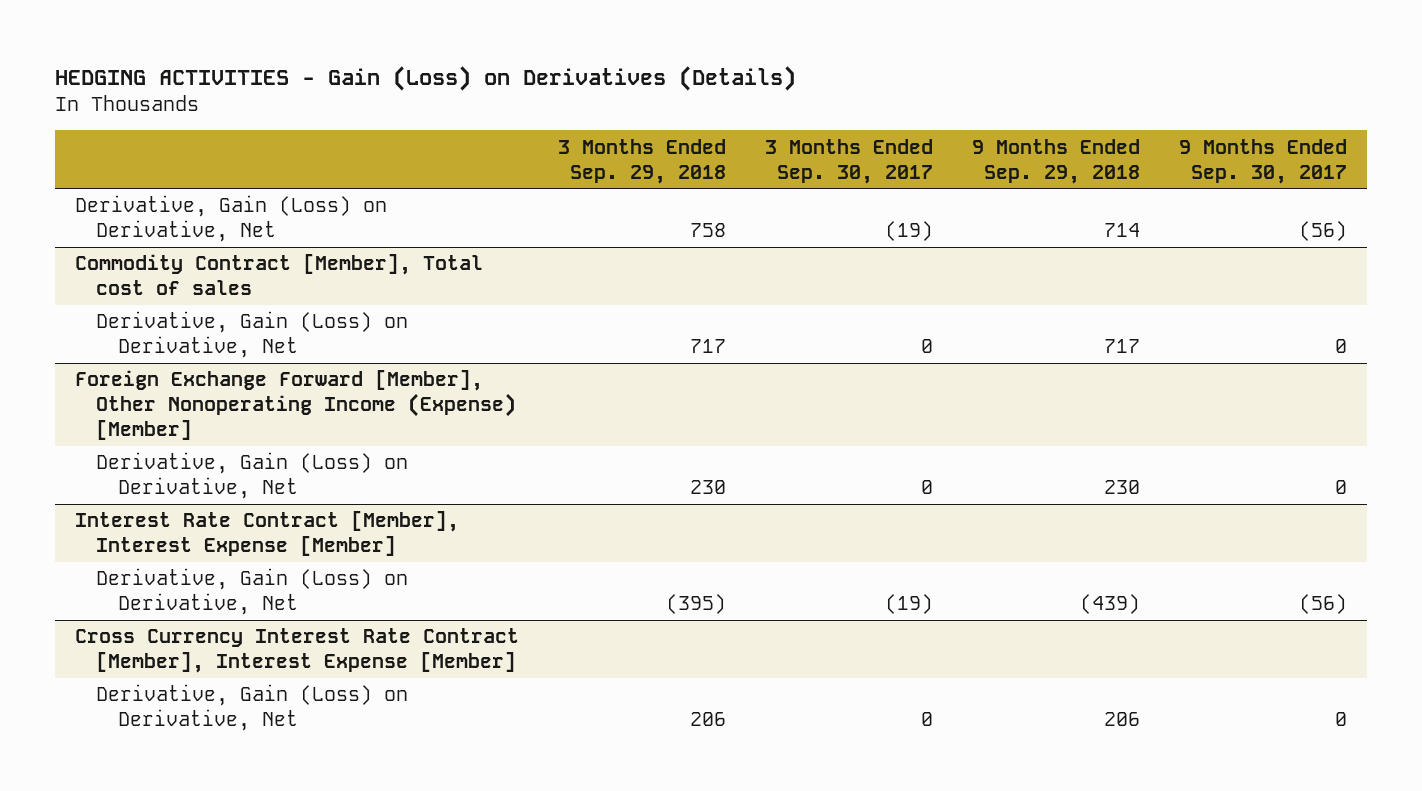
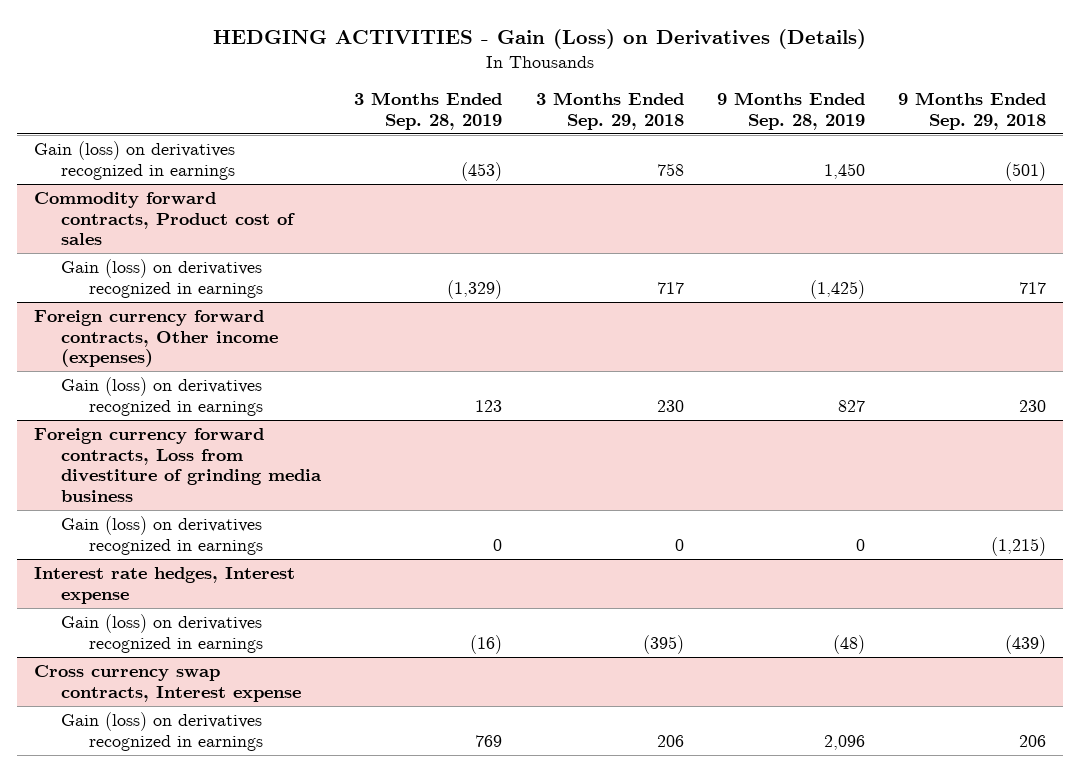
- | 3 Months Ended Sep. 29, 2018 | 3 Months Ended Sep. 30, 2017 | 9 Months Ended Sep. 29, 2018 | 9 Months Ended Sep. 30, 2017
+ | 3 Months Ended Sep. 28, 2019 | 3 Months Ended Sep. 29, 2018 | 9 Months Ended Sep. 28, 2019 | 9 Months Ended Sep. 29, 2018
- Derivative, Gain (Loss) on Derivative, Net | 758 | (19) | 714 | (56)
- Commodity Contract [Member], Total cost of sales
- Derivative, Gain (Loss) on Derivative, Net | 717 | 0 | 717 | 0
- Foreign Exchange Forward [Member], Other Nonoperating Income (Expense) [Member]
- Derivative, Gain (Loss) on Derivative, Net | 230 | 0 | 230 | 0
- Interest Rate Contract [Member], Interest Expense [Member]
- Derivative, Gain (Loss) on Derivative, Net | (395) | (19) | (439) | (56)
- Cross Currency Interest Rate Contract [Member], Interest Expense [Member]
- Derivative, Gain (Loss) on Derivative, Net | 206 | 0 | 206 | 0
+ Gain (loss) on derivatives recognized in earnings | (453) | 758 | 1,450 | (501)
+ Commodity forward contracts, Product cost of sales
+ Gain (loss) on derivatives recognized in earnings | (1,329) | 717 | (1,425) | 717
+ Foreign currency forward contracts, Other income (expenses)
+ Gain (loss) on derivatives recognized in earnings | 123 | 230 | 827 | 230
+ Foreign currency forward contracts, Loss from divestiture of grinding media business
+ Gain (loss) on derivatives recognized in earnings | 0 | 0 | 0 | (1,215)
+ Interest rate hedges, Interest expense
+ Gain (loss) on derivatives recognized in earnings | (16) | (395) | (48) | (439)
+ Cross currency swap contracts, Interest expense
+ Gain (loss) on derivatives recognized in earnings | 769 | 206 | 2,096 | 206

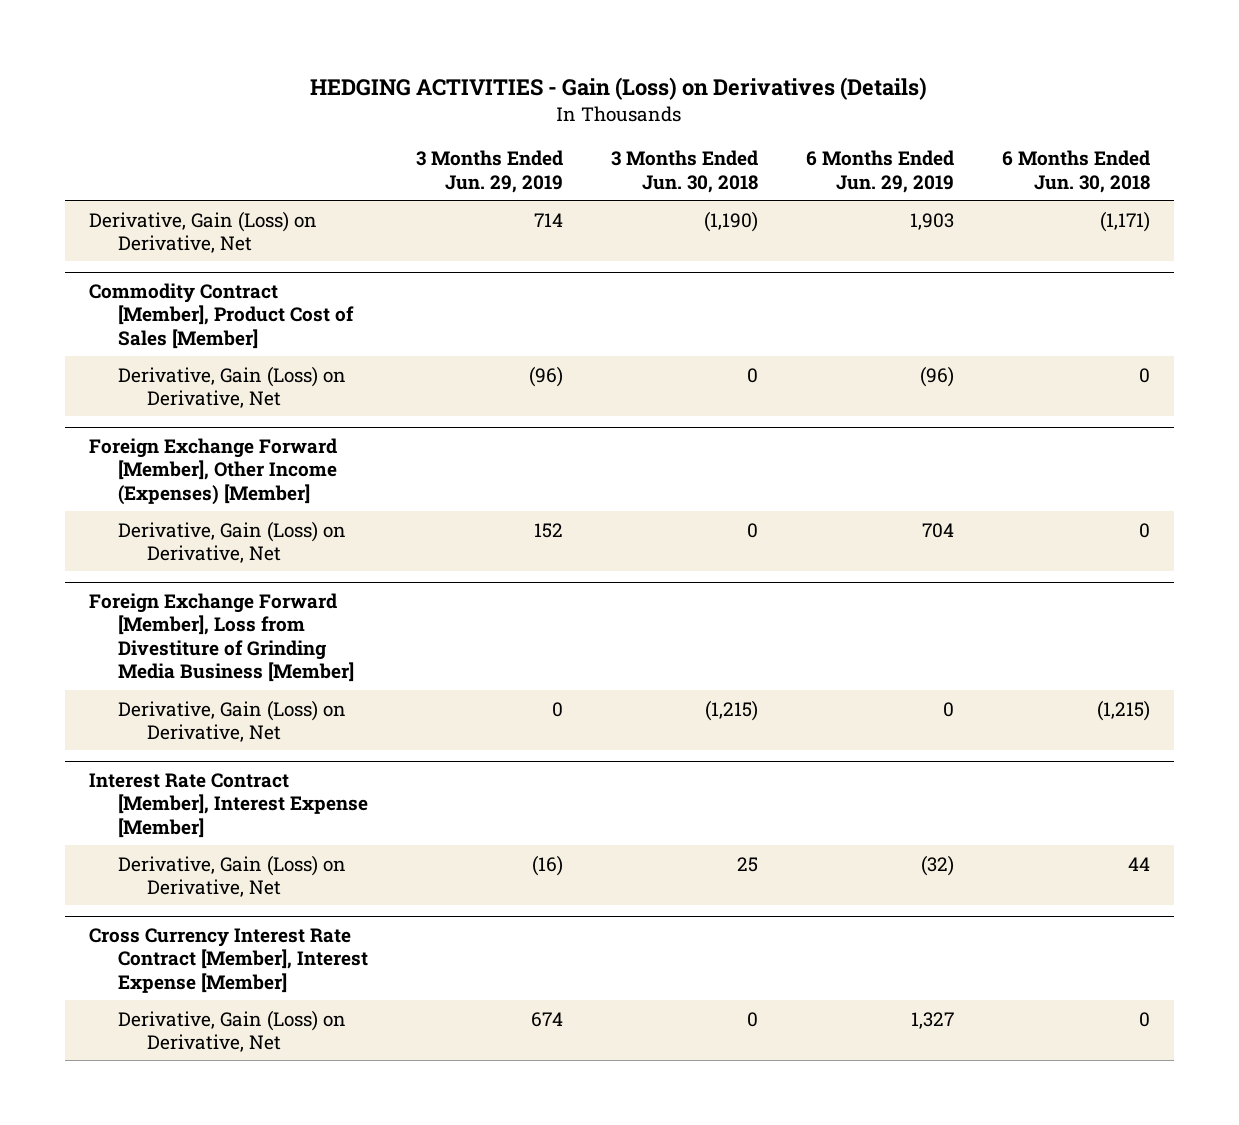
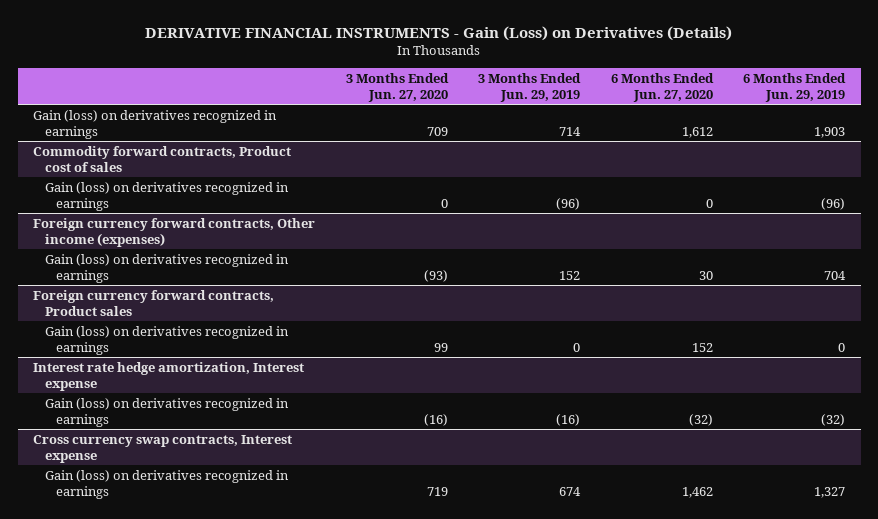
- HEDGING ACTIVITIES - Gain (Loss) on Derivatives (Details)
+ DERIVATIVE FINANCIAL INSTRUMENTS - Gain (Loss) on Derivatives (Details)
- | 3 Months Ended Jun. 29, 2019 | 3 Months Ended Jun. 30, 2018 | 6 Months Ended Jun. 29, 2019 | 6 Months Ended Jun. 30, 2018
+ | 3 Months Ended Jun. 27, 2020 | 3 Months Ended Jun. 29, 2019 | 6 Months Ended Jun. 27, 2020 | 6 Months Ended Jun. 29, 2019
- Derivative, Gain (Loss) on Derivative, Net | 714 | (1,190) | 1,903 | (1,171)
- Commodity Contract [Member], Product Cost of Sales [Member]
- Derivative, Gain (Loss) on Derivative, Net | (96) | 0 | (96) | 0
- Foreign Exchange Forward [Member], Other Income (Expenses) [Member]
- Derivative, Gain (Loss) on Derivative, Net | 152 | 0 | 704 | 0
- Foreign Exchange Forward [Member], Loss from Divestiture of Grinding Media Business [Member]
- Derivative, Gain (Loss) on Derivative, Net | 0 | (1,215) | 0 | (1,215)
- Interest Rate Contract [Member], Interest Expense [Member]
- Derivative, Gain (Loss) on Derivative, Net | (16) | 25 | (32) | 44
- Cross Currency Interest Rate Contract [Member], Interest Expense [Member]
- Derivative, Gain (Loss) on Derivative, Net | 674 | 0 | 1,327 | 0
+ Gain (loss) on derivatives recognized in earnings | 709 | 714 | 1,612 | 1,903
+ Commodity forward contracts, Product cost of sales
+ Gain (loss) on derivatives recognized in earnings | 0 | (96) | 0 | (96)
+ Foreign currency forward contracts, Other income (expenses)
+ Gain (loss) on derivatives recognized in earnings | (93) | 152 | 30 | 704
+ Foreign currency forward contracts, Product sales
+ Gain (loss) on derivatives recognized in earnings | 99 | 0 | 152 | 0
+ Interest rate hedge amortization, Interest expense
+ Gain (loss) on derivatives recognized in earnings | (16) | (16) | (32) | (32)
+ Cross currency swap contracts, Interest expense
+ Gain (loss) on derivatives recognized in earnings | 719 | 674 | 1,462 | 1,327

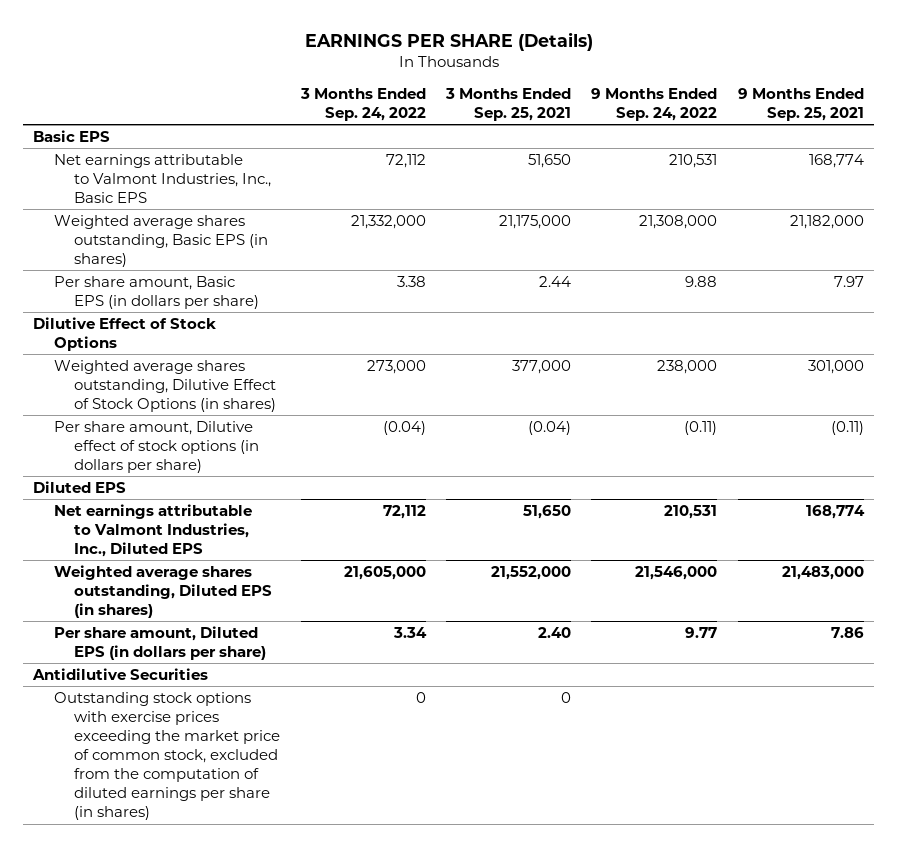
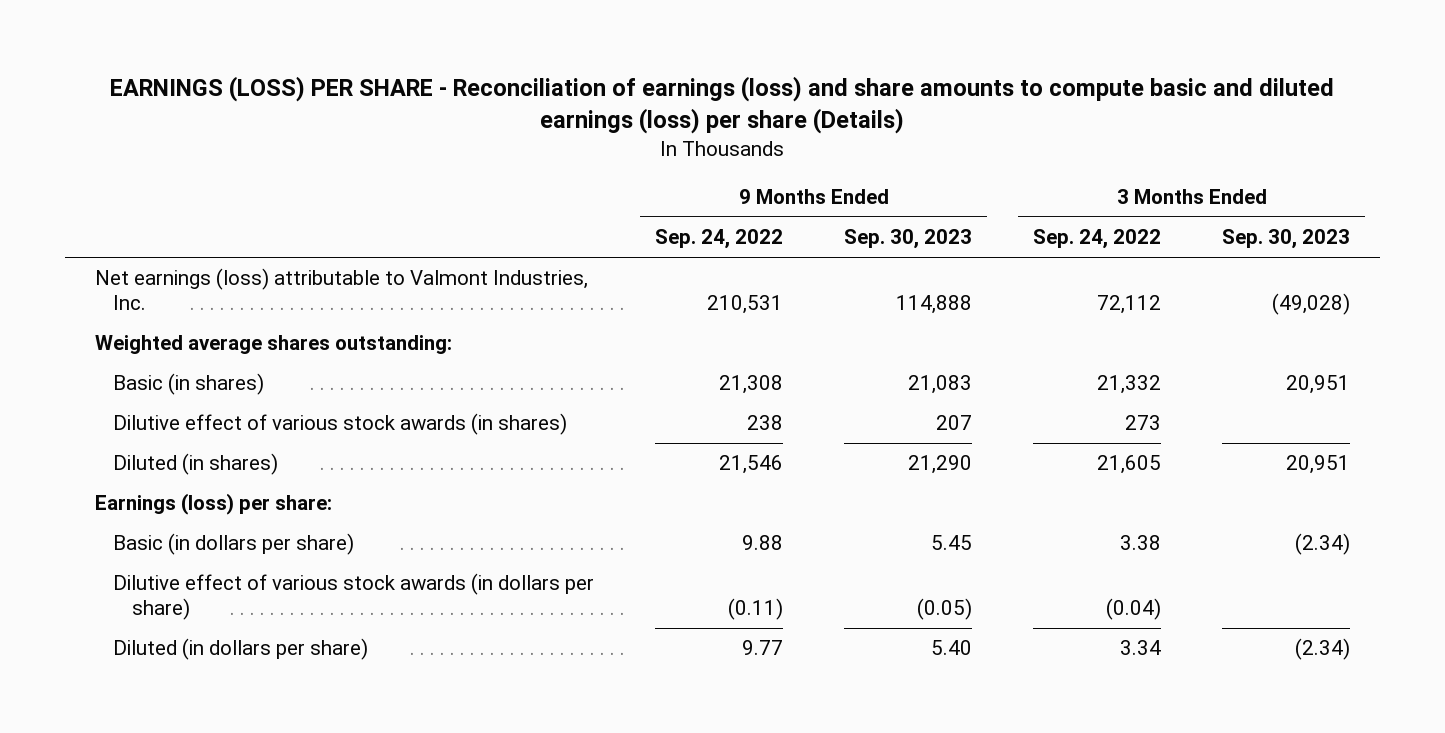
- EARNINGS PER SHARE (Details)
+ EARNINGS (LOSS) PER SHARE - Reconciliation of earnings (loss) and share amounts to compute basic and diluted earnings (loss) per share (Details)
- | 3 Months Ended Sep. 24, 2022 | 3 Months Ended Sep. 25, 2021 | 9 Months Ended Sep. 24, 2022 | 9 Months Ended Sep. 25, 2021
+ | 9 Months Ended Sep. 24, 2022 | 9 Months Ended Sep. 30, 2023 | 3 Months Ended Sep. 24, 2022 | 3 Months Ended Sep. 30, 2023
- Basic EPS
- Net earnings attributable to Valmont Industries, Inc., Basic EPS | 72,112 | 51,650 | 210,531 | 168,774
- Weighted average shares outstanding, Basic EPS (in shares) | 21,332,000 | 21,175,000 | 21,308,000 | 21,182,000
- Per share amount, Basic EPS (in dollars per share) | 3.38 | 2.44 | 9.88 | 7.97
- Dilutive Effect of Stock Options
- Weighted average shares outstanding, Dilutive Effect of Stock Options (in shares) | 273,000 | 377,000 | 238,000 | 301,000
- Per share amount, Dilutive effect of stock options (in dollars per share) | (0.04) | (0.04) | (0.11) | (0.11)
- Diluted EPS
- Net earnings attributable to Valmont Industries, Inc., Diluted EPS | 72,112 | 51,650 | 210,531 | 168,774
- Weighted average shares outstanding, Diluted EPS (in shares) | 21,605,000 | 21,552,000 | 21,546,000 | 21,483,000
- Per share amount, Diluted EPS (in dollars per share) | 3.34 | 2.40 | 9.77 | 7.86
- Antidilutive Securities
- Outstanding stock options with exercise prices exceeding the market price of common stock, excluded from the computation of diluted earnings per share (in shares) | 0 | 0 | |
+ Net earnings (loss) attributable to Valmont Industries, Inc. | 210,531 | 114,888 | 72,112 | (49,028)
+ Weighted average shares outstanding:
+ Basic (in shares) | 21,308 | 21,083 | 21,332 | 20,951
+ Dilutive effect of various stock awards (in shares) | 238 | 207 | 273 |
+ Diluted (in shares) | 21,546 | 21,290 | 21,605 | 20,951
+ Earnings (loss) per share:
+ Basic (in dollars per share) | 9.88 | 5.45 | 3.38 | (2.34)
+ Dilutive effect of various stock awards (in dollars per share) | (0.11) | (0.05) | (0.04) |
+ Diluted (in dollars per share) | 9.77 | 5.40 | 3.34 | (2.34)

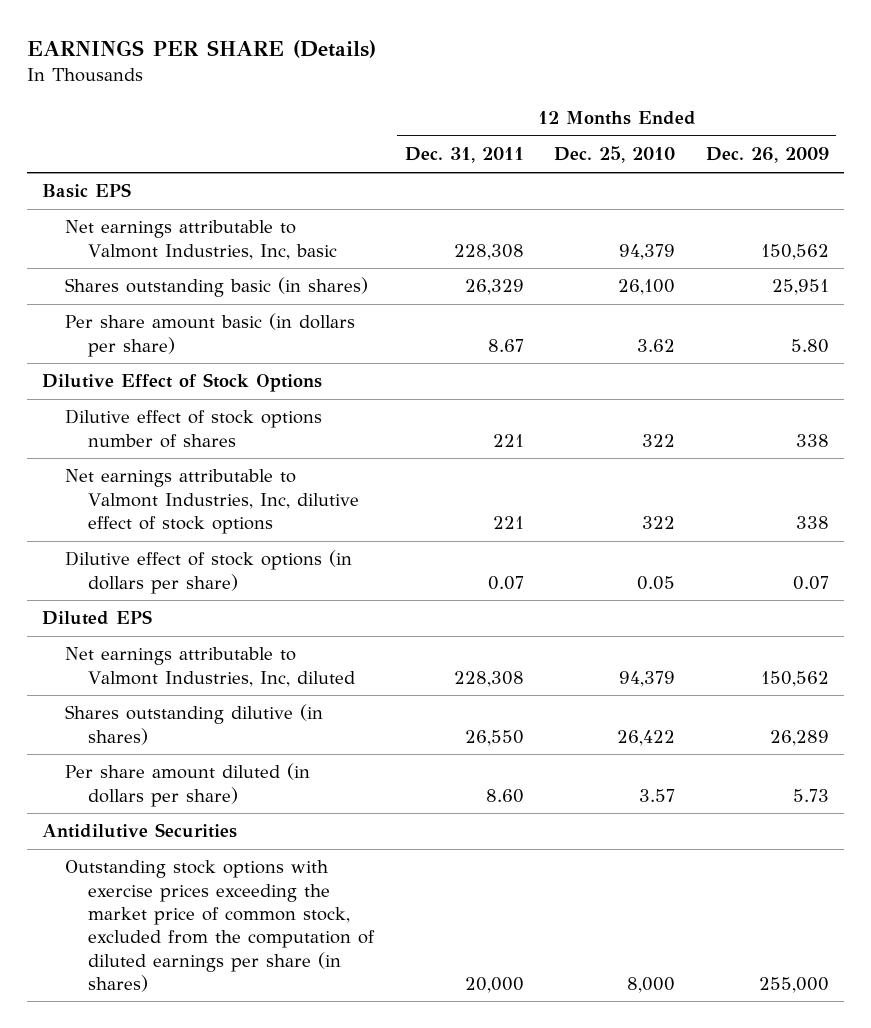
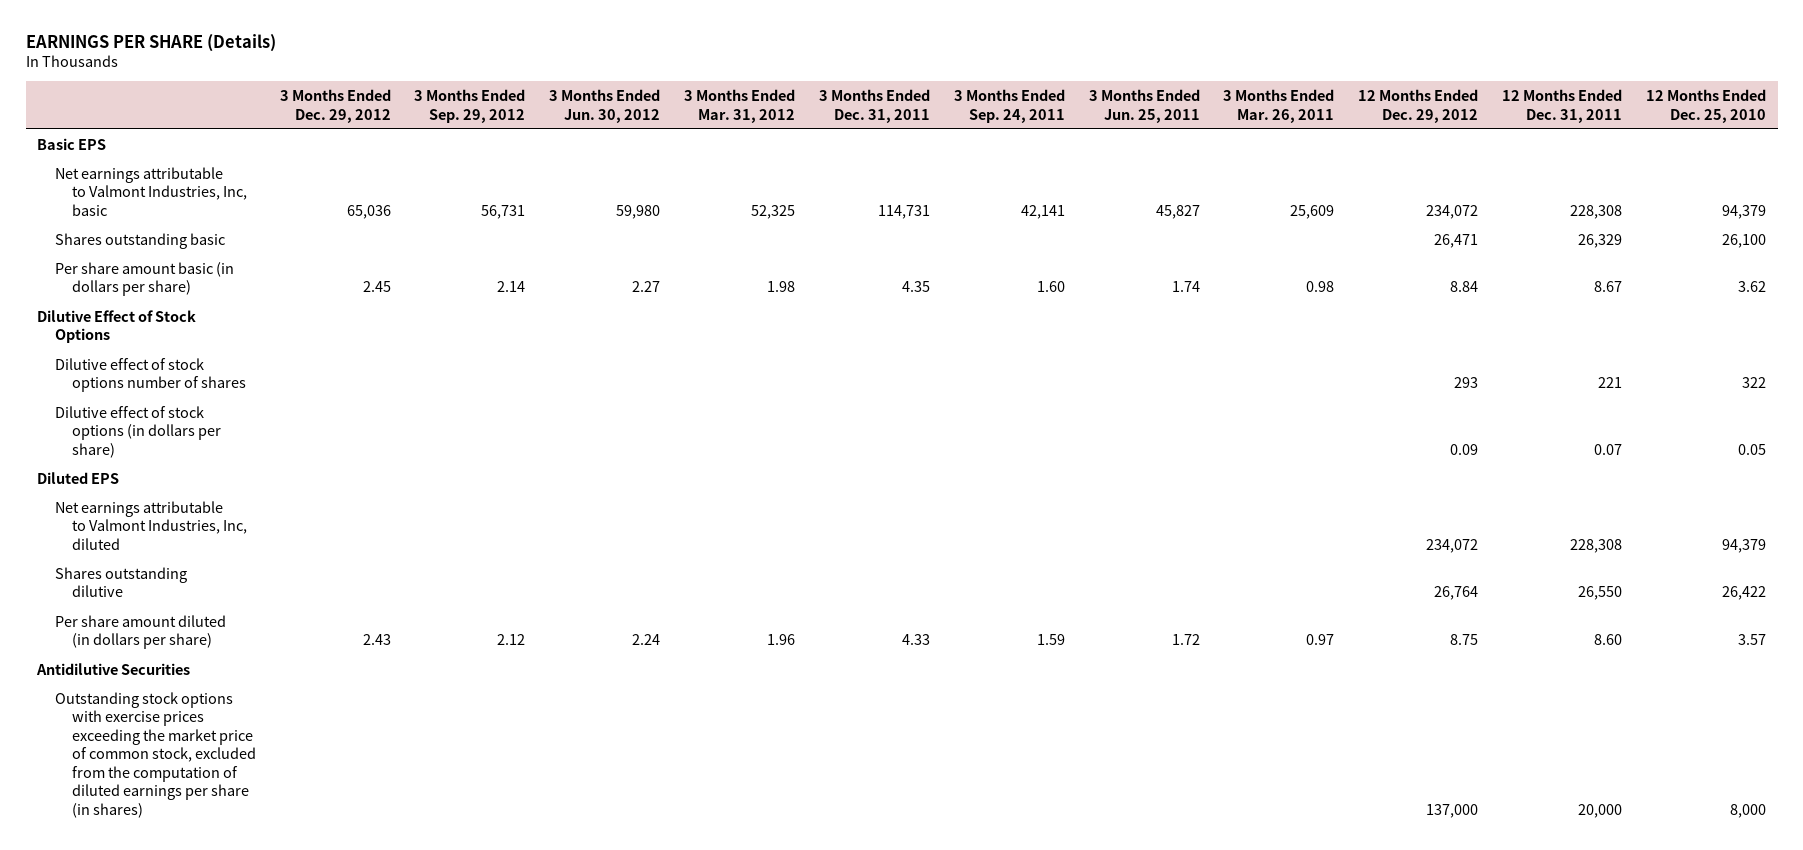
- | 12 Months Ended Dec. 31, 2011 | 12 Months Ended Dec. 25, 2010 | 12 Months Ended Dec. 26, 2009
+ | 3 Months Ended Dec. 29, 2012 | 3 Months Ended Sep. 29, 2012 | 3 Months Ended Jun. 30, 2012 | 3 Months Ended Mar. 31, 2012 | 3 Months Ended Dec. 31, 2011 | 3 Months Ended Sep. 24, 2011 | 3 Months Ended Jun. 25, 2011 | 3 Months Ended Mar. 26, 2011 | 12 Months Ended Dec. 29, 2012 | 12 Months Ended Dec. 31, 2011 | 12 Months Ended Dec. 25, 2010
- Shares outstanding basic (in shares) | 26,329 | 26,100 | 25,951
+ Shares outstanding basic | | | | | | | | | 26,471 | 26,329 | 26,100
- Net earnings attributable to Valmont Industries, Inc, dilutive effect of stock options | 221 | 322 | 338
- Shares outstanding dilutive (in shares) | 26,550 | 26,422 | 26,289
+ Shares outstanding dilutive | | | | | | | | | 26,764 | 26,550 | 26,422

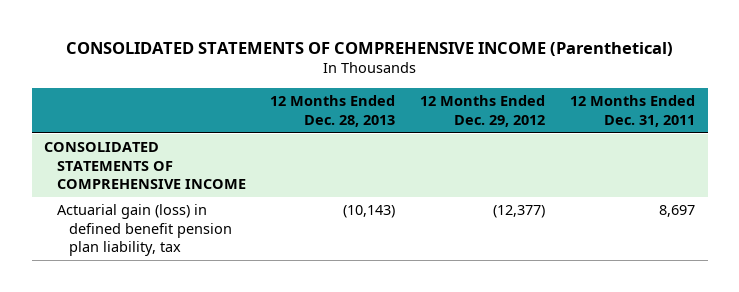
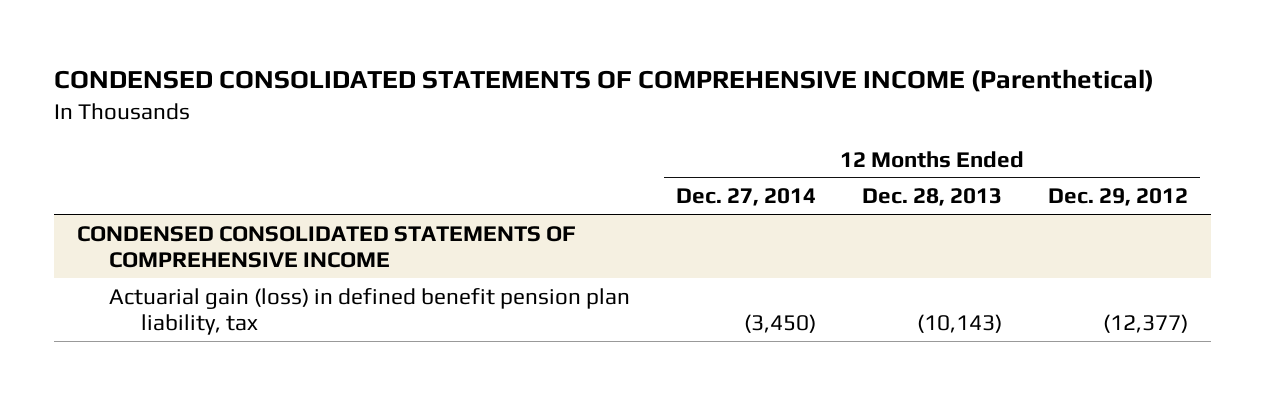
- CONSOLIDATED STATEMENTS OF COMPREHENSIVE INCOME (Parenthetical)
+ CONDENSED CONSOLIDATED STATEMENTS OF COMPREHENSIVE INCOME (Parenthetical)
- | 12 Months Ended Dec. 28, 2013 | 12 Months Ended Dec. 29, 2012 | 12 Months Ended Dec. 31, 2011
+ | 12 Months Ended Dec. 27, 2014 | 12 Months Ended Dec. 28, 2013 | 12 Months Ended Dec. 29, 2012
- CONSOLIDATED STATEMENTS OF COMPREHENSIVE INCOME
+ CONDENSED CONSOLIDATED STATEMENTS OF COMPREHENSIVE INCOME

